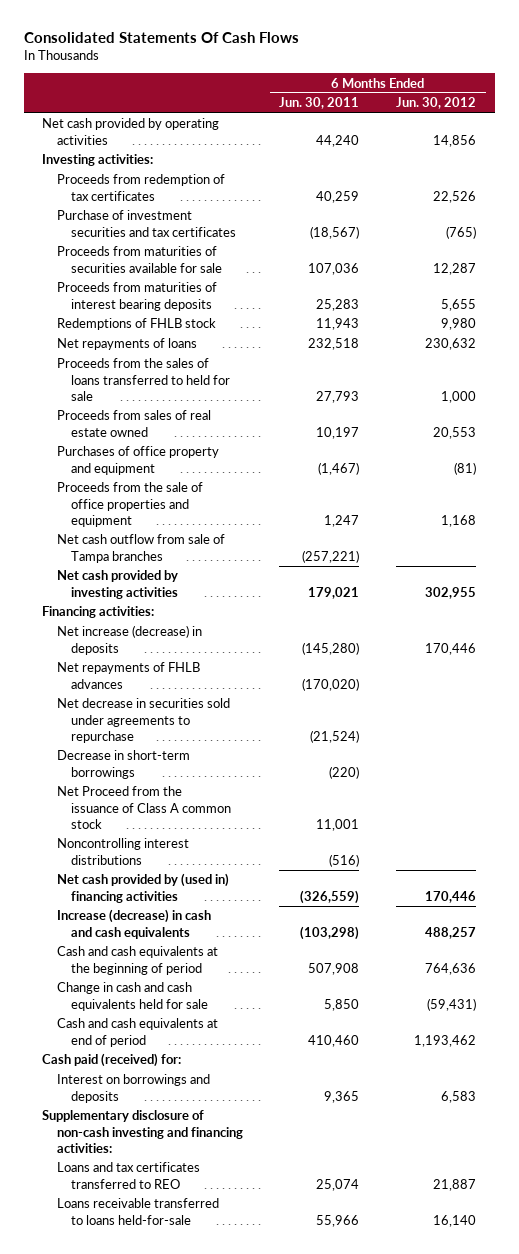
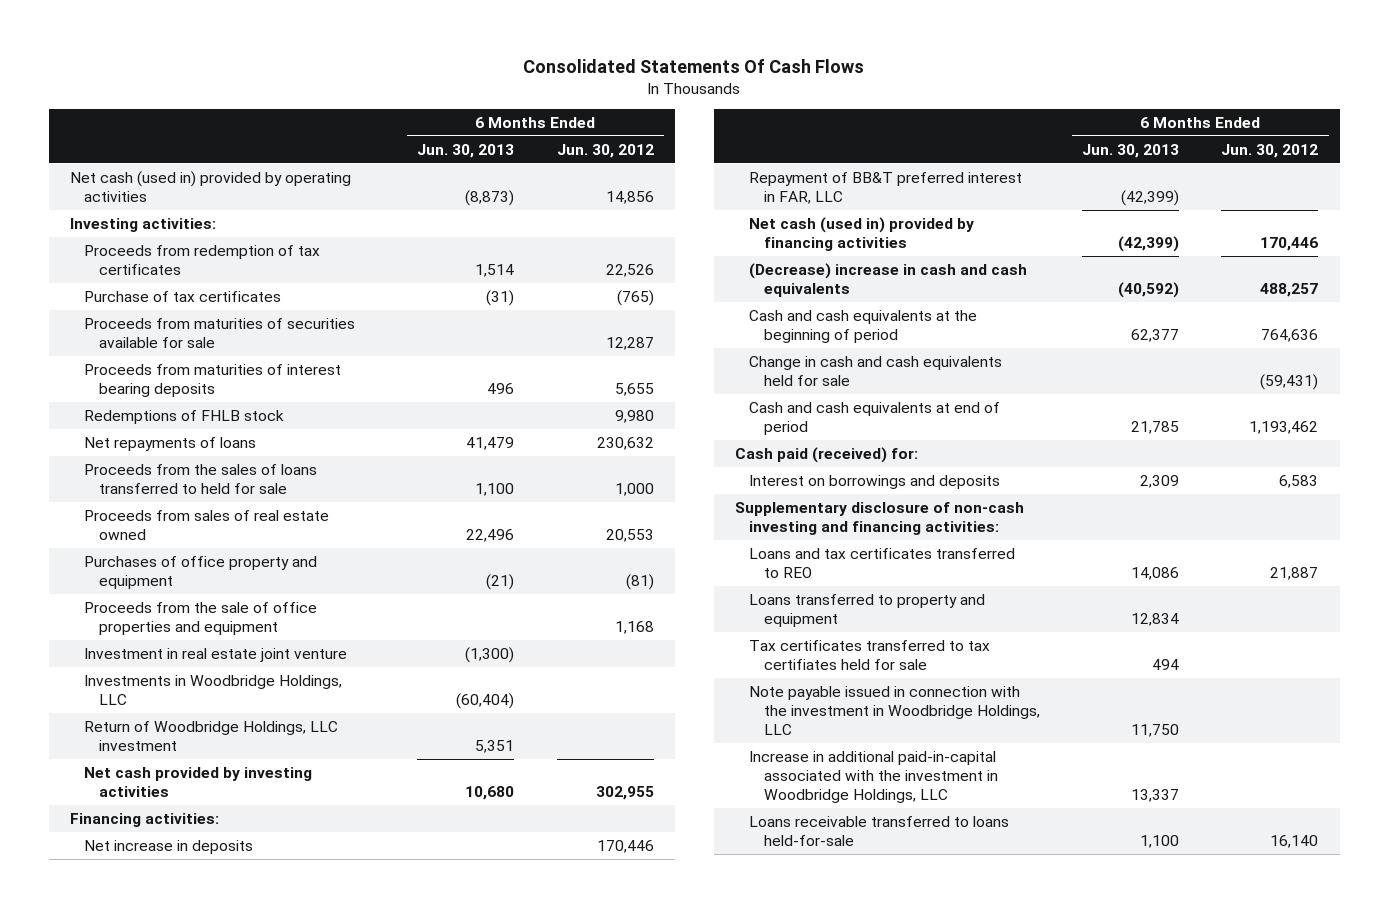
- | 6 Months Ended Jun. 30, 2011 | 6 Months Ended Jun. 30, 2012
+ | 6 Months Ended Jun. 30, 2013 | 6 Months Ended Jun. 30, 2012
- Net cash provided by operating activities | 44,240 | 14,856
+ Net cash (used in) provided by operating activities | (8,873) | 14,856
- Purchase of investment securities and tax certificates | (18,567) | (765)
+ Purchase of tax certificates | (31) | (765)
- Net cash outflow from sale of Tampa branches | (257,221) |
+ Investment in real estate joint venture | (1,300) |
+ Investments in Woodbridge Holdings, LLC | (60,404) |
+ Return of Woodbridge Holdings, LLC investment | 5,351 |
- Net increase (decrease) in deposits | (145,280) | 170,446
- Net repayments of FHLB advances | (170,020) |
- Net decrease in securities sold under agreements to repurchase | (21,524) |
- Decrease in short-term borrowings | (220) |
- Net Proceed from the issuance of Class A common stock | 11,001 |
- Noncontrolling interest distributions | (516) |
- Net cash provided by (used in) financing activities | (326,559) | 170,446
- Increase (decrease) in cash and cash equivalents | (103,298) | 488,257
+ Net increase in deposits | | 170,446
+ Repayment of BB&T preferred interest in FAR, LLC | (42,399) |
+ Net cash (used in) provided by financing activities | (42,399) | 170,446
+ (Decrease) increase in cash and cash equivalents | (40,592) | 488,257
+ Loans transferred to property and equipment | 12,834 |
+ Tax certificates transferred to tax certifiates held for sale | 494 |
+ Note payable issued in connection with the investment in Woodbridge Holdings, LLC | 11,750 |
+ Increase in additional paid-in-capital associated with the investment in Woodbridge Holdings, LLC | 13,337 |

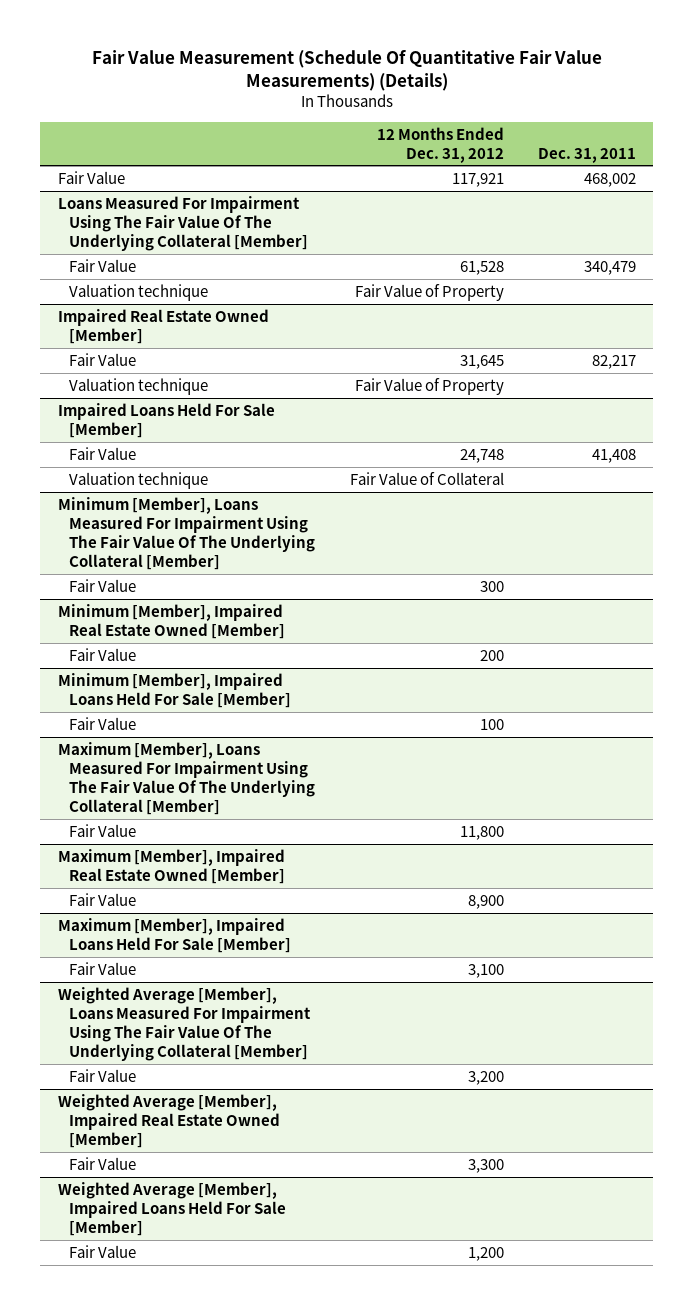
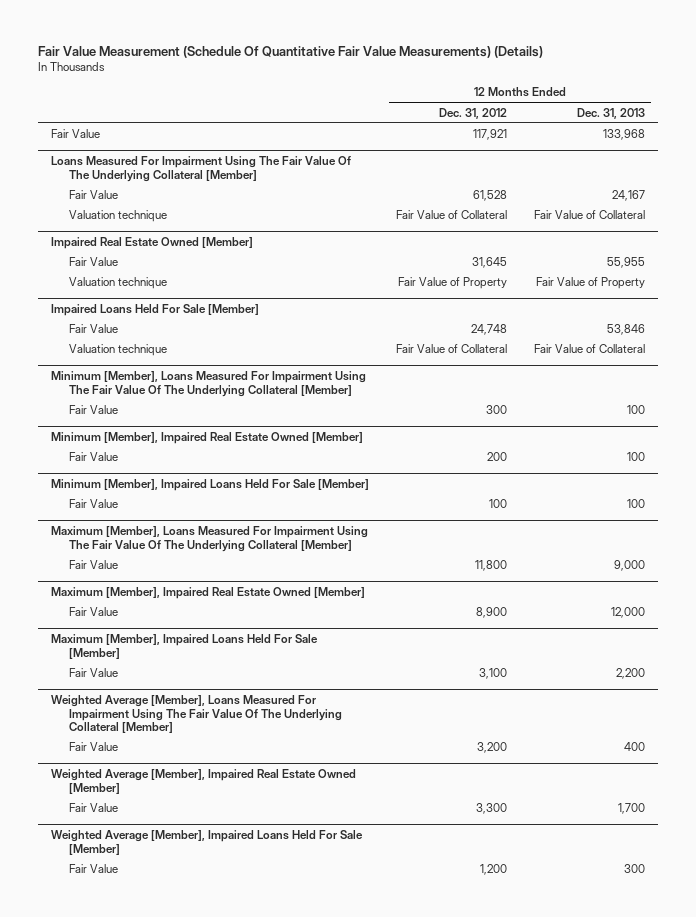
- | 12 Months Ended Dec. 31, 2012 | Dec. 31, 2011
+ | 12 Months Ended Dec. 31, 2012 | 12 Months Ended Dec. 31, 2013
@ Loans Measured For Impairment Using The Fair Value Of The Underlying Collateral [Member]
- Valuation technique | Fair Value of Property |
+ Valuation technique | Fair Value of Collateral | Fair Value of Collateral

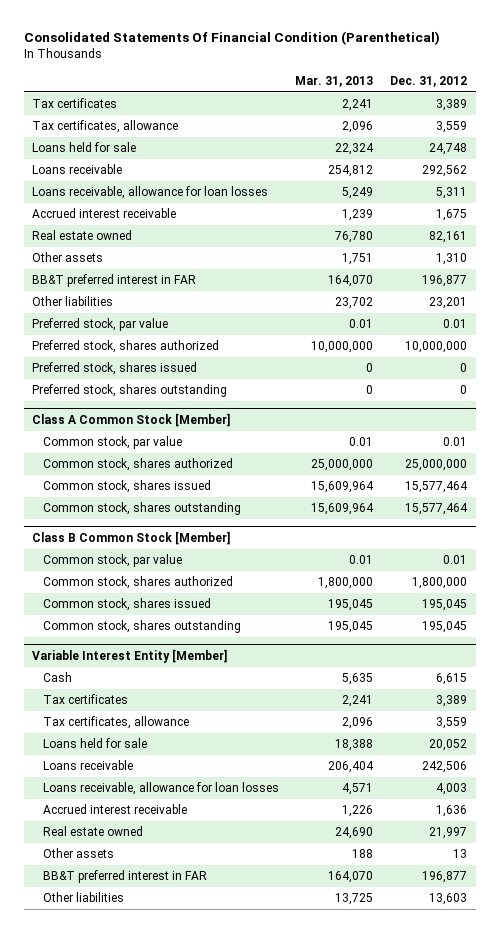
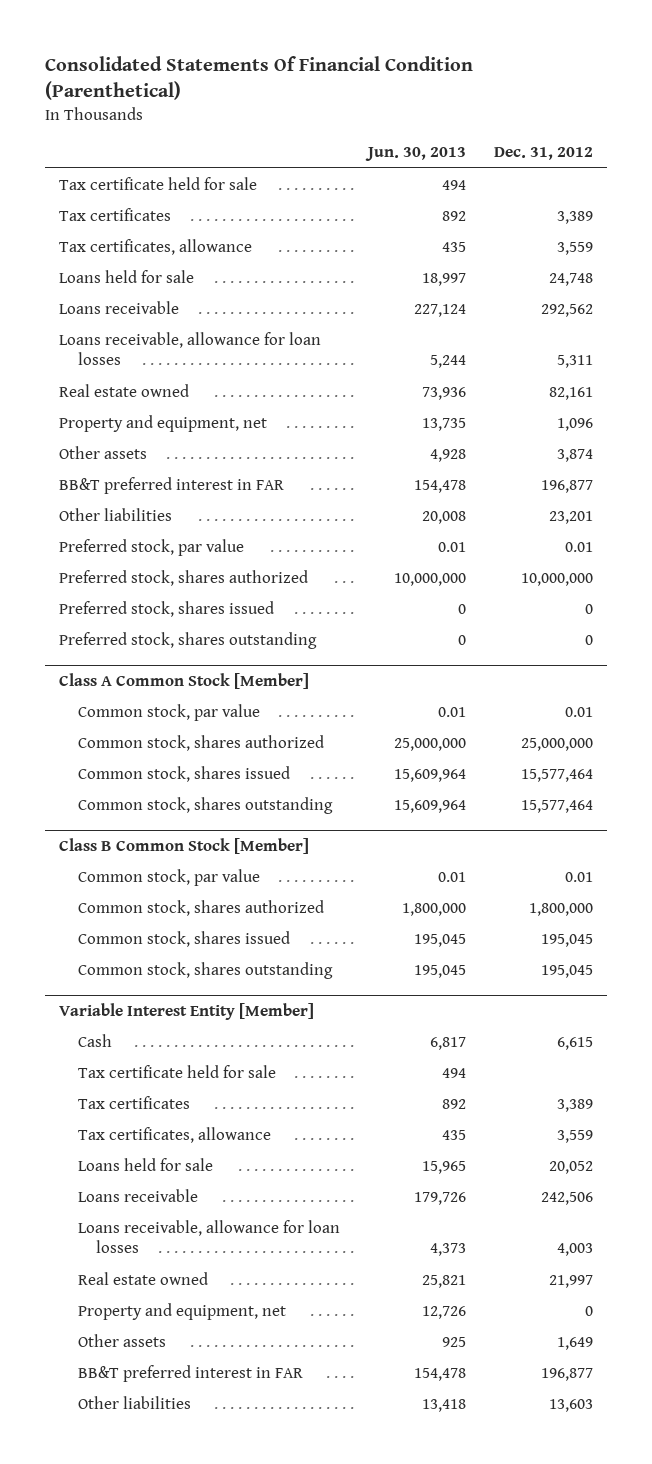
- | Mar. 31, 2013 | Dec. 31, 2012
+ | Jun. 30, 2013 | Dec. 31, 2012
+ Tax certificate held for sale | 494 |
- Accrued interest receivable | 1,239 | 1,675
- Other assets | 1,751 | 1,310
+ Property and equipment, net | 13,735 | 1,096
+ Other assets | 4,928 | 3,874
@ Variable Interest Entity [Member]
+ Tax certificate held for sale | 494 |
- Accrued interest receivable | 1,226 | 1,636
- Other assets | 188 | 13
+ Property and equipment, net | 12,726 | 0
+ Other assets | 925 | 1,649

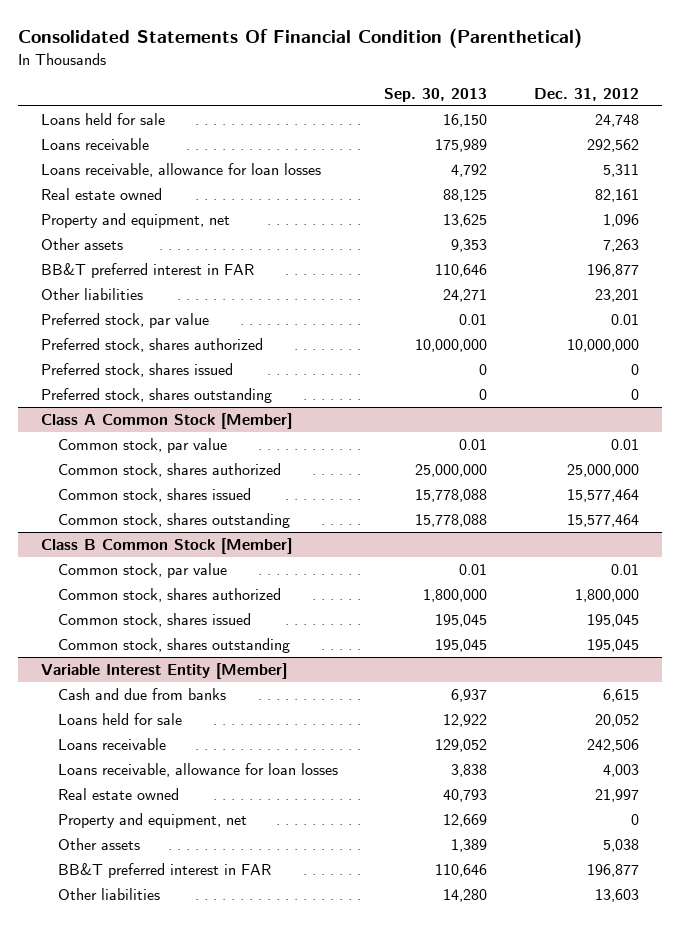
- | Jun. 30, 2013 | Dec. 31, 2012
+ | Sep. 30, 2013 | Dec. 31, 2012
- Tax certificate held for sale | 494 |
- Tax certificates | 892 | 3,389
- Tax certificates, allowance | 435 | 3,559
- Other assets | 4,928 | 3,874
+ Other assets | 9,353 | 7,263
@ Variable Interest Entity [Member]
- Cash | 6,817 | 6,615
- Tax certificate held for sale | 494 |
- Tax certificates | 892 | 3,389
- Tax certificates, allowance | 435 | 3,559
+ Cash and due from banks | 6,937 | 6,615
- Other assets | 925 | 1,649
+ Other assets | 1,389 | 5,038

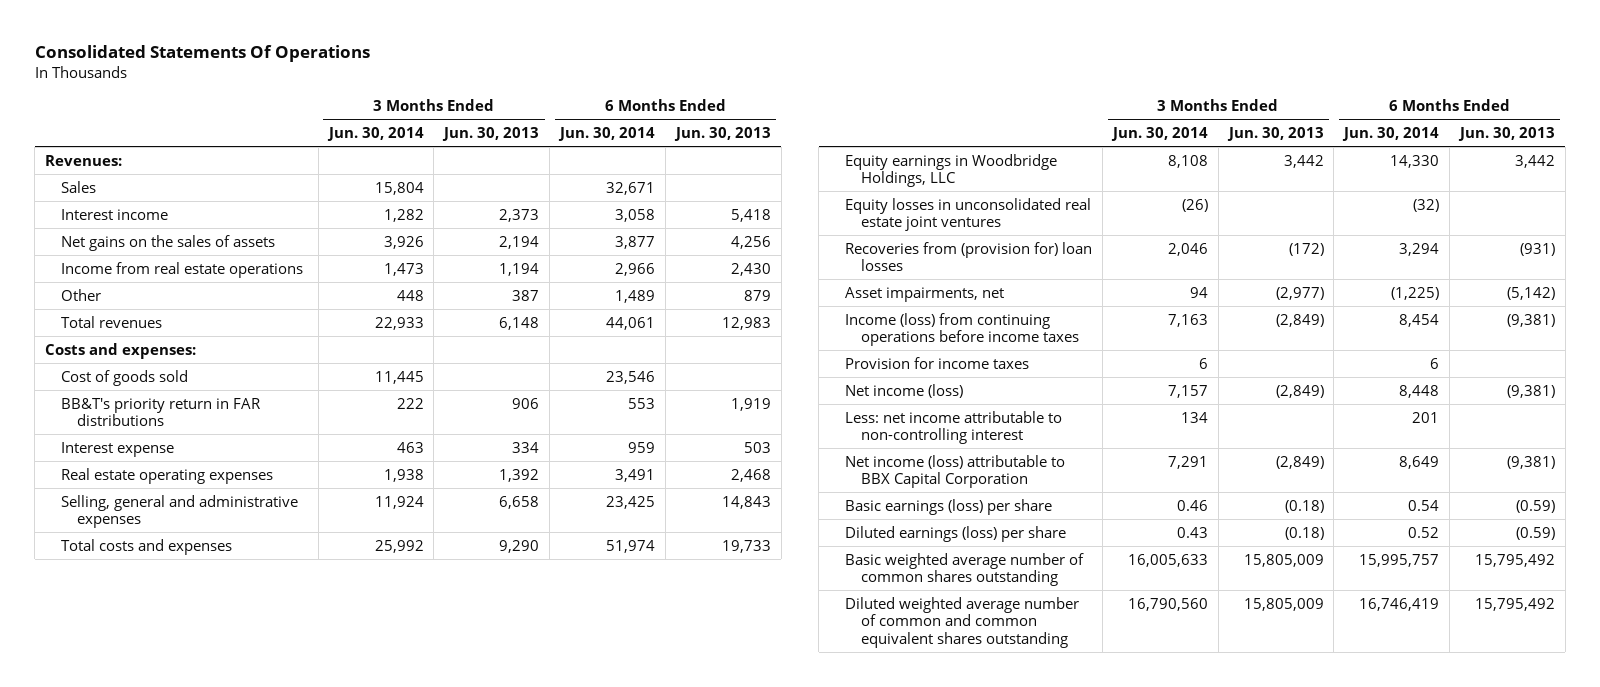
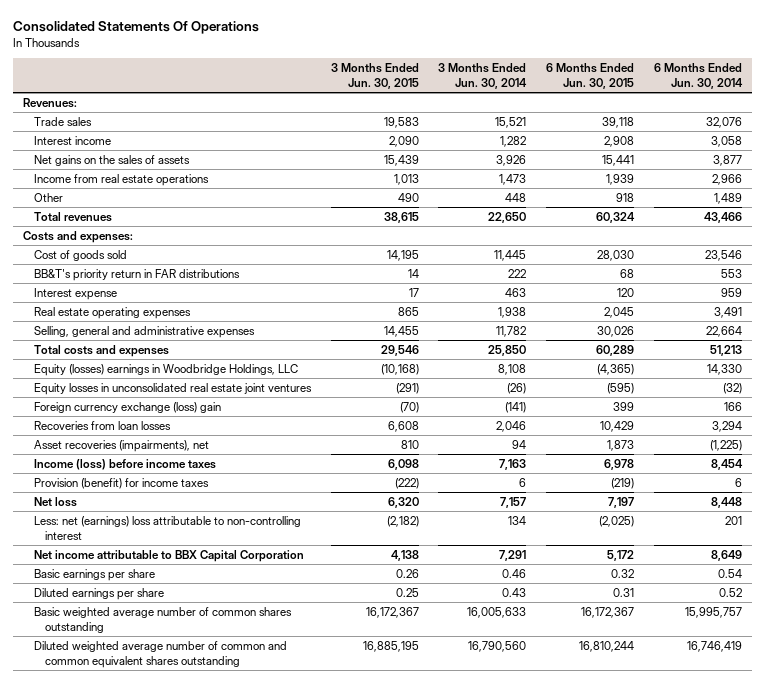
- | 3 Months Ended Jun. 30, 2014 | 3 Months Ended Jun. 30, 2013 | 6 Months Ended Jun. 30, 2014 | 6 Months Ended Jun. 30, 2013
+ | 3 Months Ended Jun. 30, 2015 | 3 Months Ended Jun. 30, 2014 | 6 Months Ended Jun. 30, 2015 | 6 Months Ended Jun. 30, 2014
- Sales | 15,804 | | 32,671 |
+ Trade sales | 19,583 | 15,521 | 39,118 | 32,076
- Total revenues | 22,933 | 6,148 | 44,061 | 12,983
+ Total revenues | 38,615 | 22,650 | 60,324 | 43,466
- Selling, general and administrative expenses | 11,924 | 6,658 | 23,425 | 14,843
- Total costs and expenses | 25,992 | 9,290 | 51,974 | 19,733
- Equity earnings in Woodbridge Holdings, LLC | 8,108 | 3,442 | 14,330 | 3,442
+ Selling, general and administrative expenses | 14,455 | 11,782 | 30,026 | 22,664
+ Total costs and expenses | 29,546 | 25,850 | 60,289 | 51,213
+ Equity (losses) earnings in Woodbridge Holdings, LLC | (10,168) | 8,108 | (4,365) | 14,330
- Recoveries from (provision for) loan losses | 2,046 | (172) | 3,294 | (931)
- Asset impairments, net | 94 | (2,977) | (1,225) | (5,142)
- Income (loss) from continuing operations before income taxes | 7,163 | (2,849) | 8,454 | (9,381)
- Provision for income taxes | 6 | | 6 |
- Net income (loss) | 7,157 | (2,849) | 8,448 | (9,381)
- Less: net income attributable to non-controlling interest | 134 | | 201 |
- Net income (loss) attributable to BBX Capital Corporation | 7,291 | (2,849) | 8,649 | (9,381)
- Basic earnings (loss) per share | 0.46 | (0.18) | 0.54 | (0.59)
- Diluted earnings (loss) per share | 0.43 | (0.18) | 0.52 | (0.59)
+ Foreign currency exchange (loss) gain | (70) | (141) | 399 | 166
+ Recoveries from loan losses | 6,608 | 2,046 | 10,429 | 3,294
+ Asset recoveries (impairments), net | 810 | 94 | 1,873 | (1,225)
+ Income (loss) before income taxes | 6,098 | 7,163 | 6,978 | 8,454
+ Provision (benefit) for income taxes | (222) | 6 | (219) | 6
+ Net loss | 6,320 | 7,157 | 7,197 | 8,448
+ Less: net (earnings) loss attributable to non-controlling interest | (2,182) | 134 | (2,025) | 201
+ Net income attributable to BBX Capital Corporation | 4,138 | 7,291 | 5,172 | 8,649
+ Basic earnings per share | 0.26 | 0.46 | 0.32 | 0.54
+ Diluted earnings per share | 0.25 | 0.43 | 0.31 | 0.52

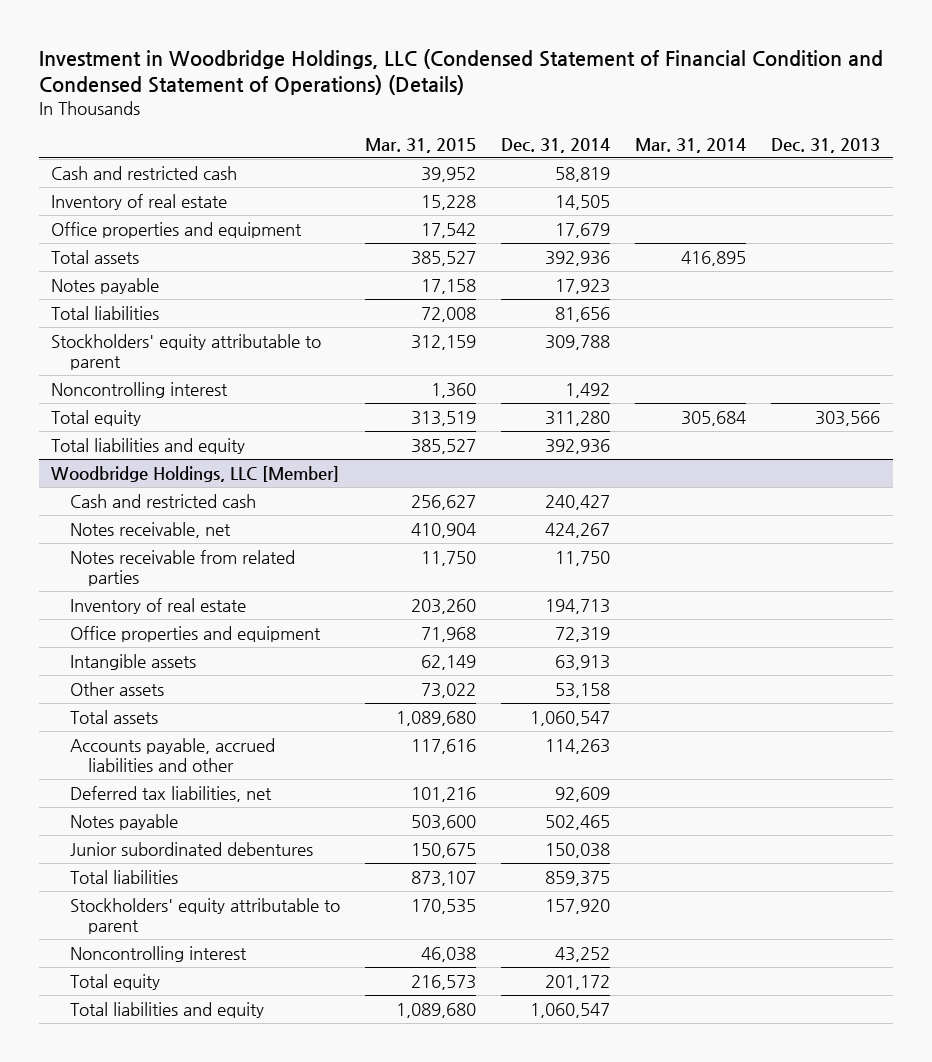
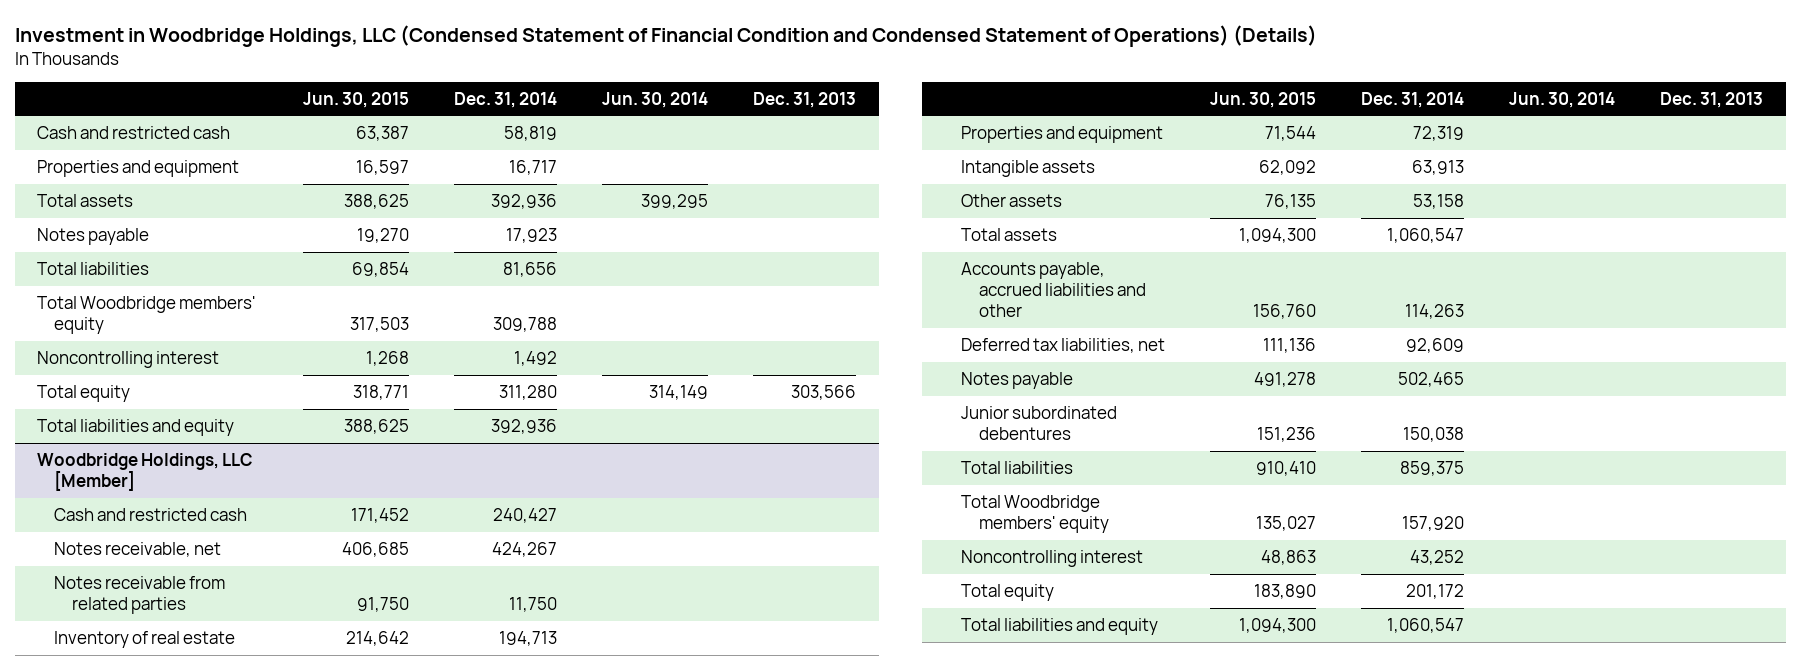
- | Mar. 31, 2015 | Dec. 31, 2014 | Mar. 31, 2014 | Dec. 31, 2013
+ | Jun. 30, 2015 | Dec. 31, 2014 | Jun. 30, 2014 | Dec. 31, 2013
- Inventory of real estate | 15,228 | 14,505 | |
- Office properties and equipment | 17,542 | 17,679 | |
+ Properties and equipment | 16,597 | 16,717 | |
- Stockholders' equity attributable to parent | 312,159 | 309,788 | |
+ Total Woodbridge members' equity | 317,503 | 309,788 | |
@ Woodbridge Holdings, LLC [Member]
- Office properties and equipment | 71,968 | 72,319 | |
+ Properties and equipment | 71,544 | 72,319 | |
- Stockholders' equity attributable to parent | 170,535 | 157,920 | |
+ Total Woodbridge members' equity | 135,027 | 157,920 | |

